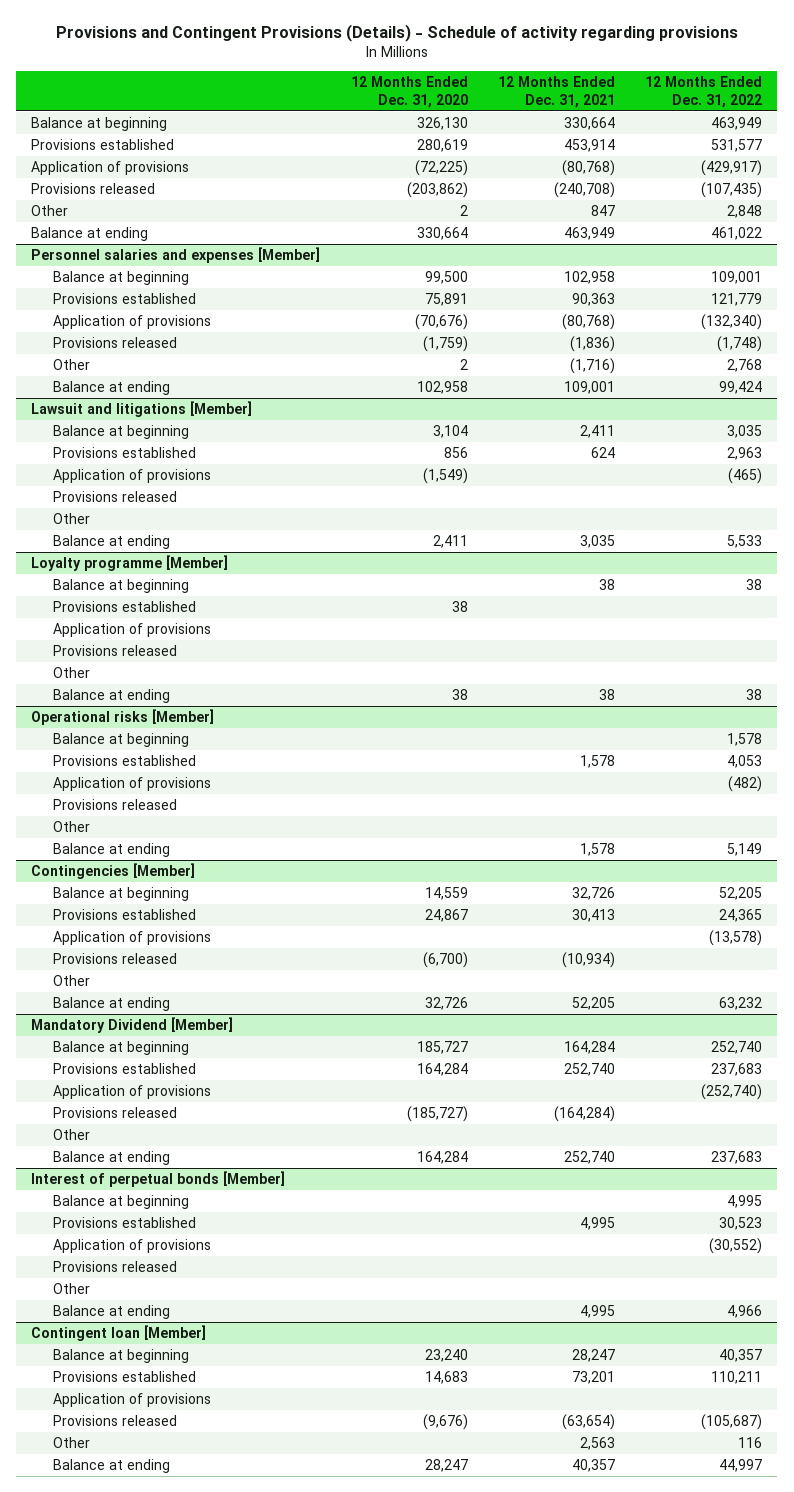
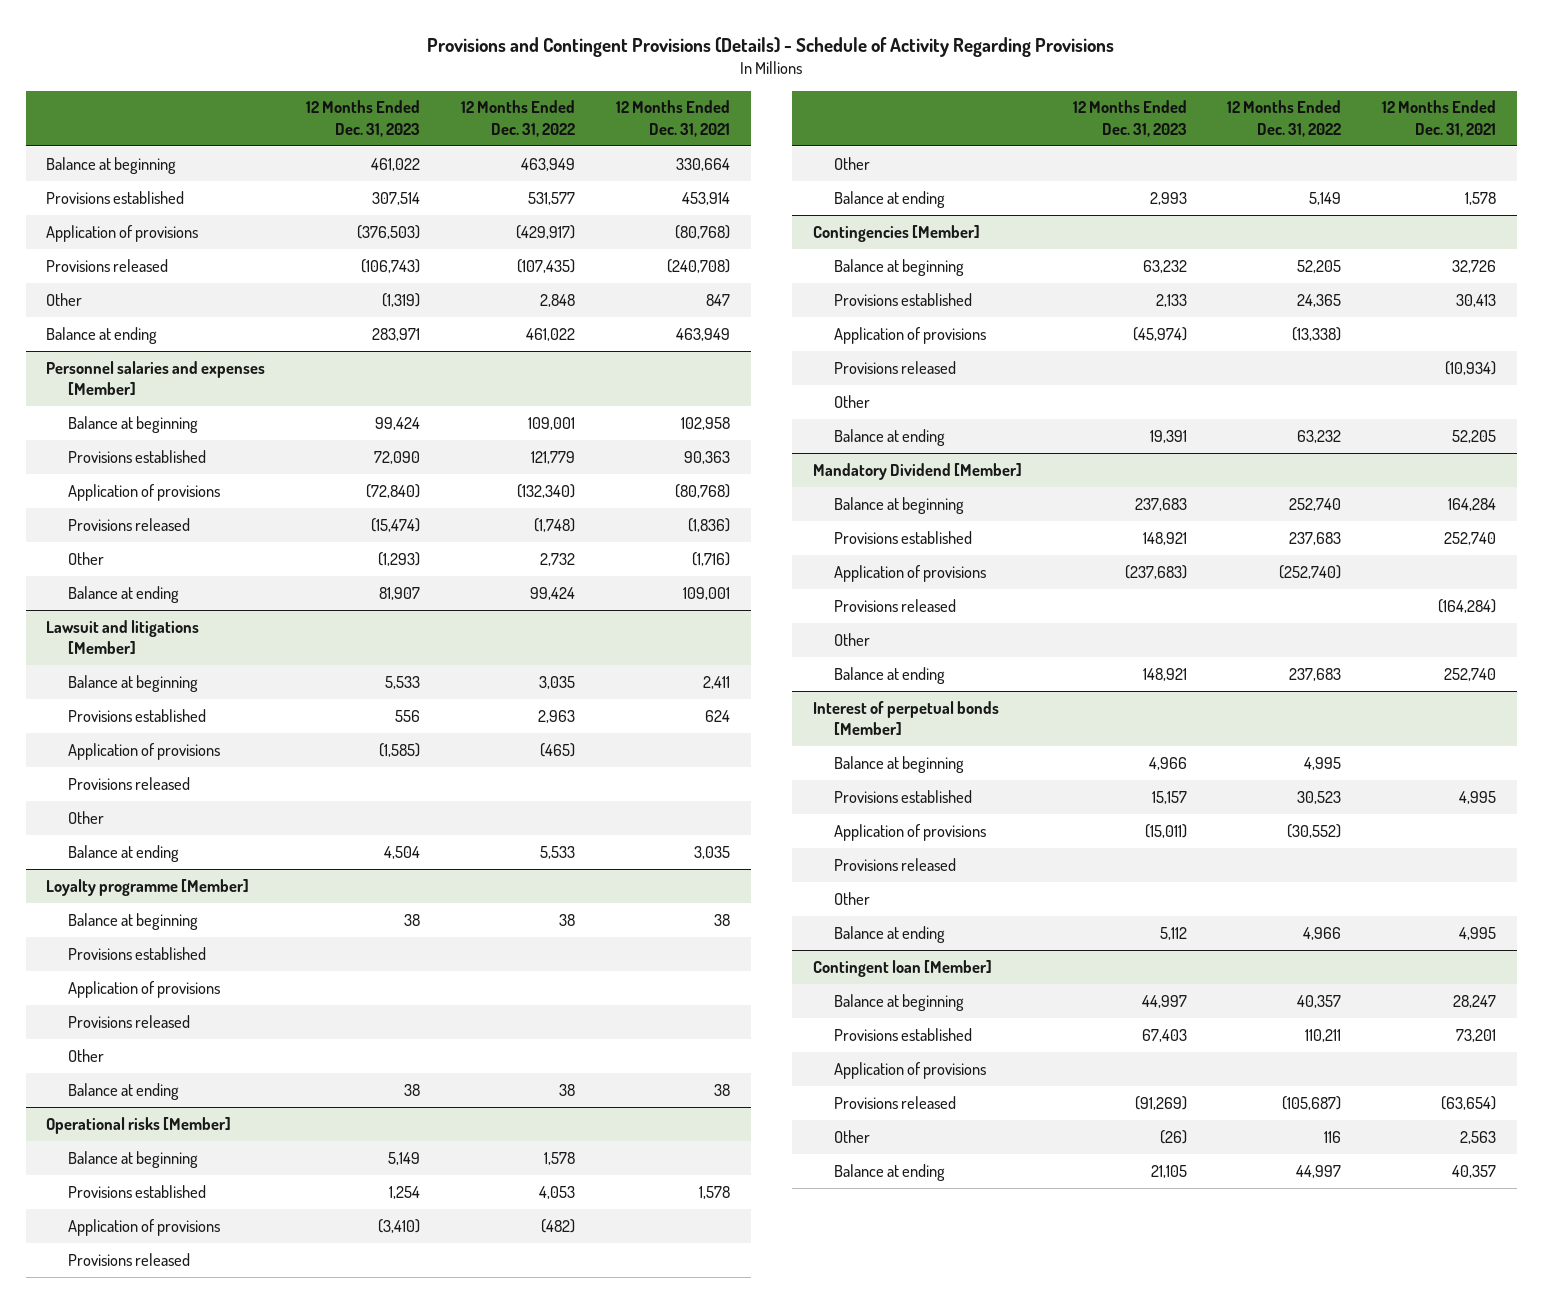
- Provisions and Contingent Provisions (Details) - Schedule of activity regarding provisions
+ Provisions and Contingent Provisions (Details) - Schedule of Activity Regarding Provisions
- | 12 Months Ended Dec. 31, 2020 | 12 Months Ended Dec. 31, 2021 | 12 Months Ended Dec. 31, 2022
+ | 12 Months Ended Dec. 31, 2023 | 12 Months Ended Dec. 31, 2022 | 12 Months Ended Dec. 31, 2021
@ Personnel salaries and expenses [Member]
- Other | 2 | (1,716) | 2,768
+ Other | (1,293) | 2,732 | (1,716)
@ Contingencies [Member]
- Application of provisions | | | (13,578)
+ Application of provisions | (45,974) | (13,338) |

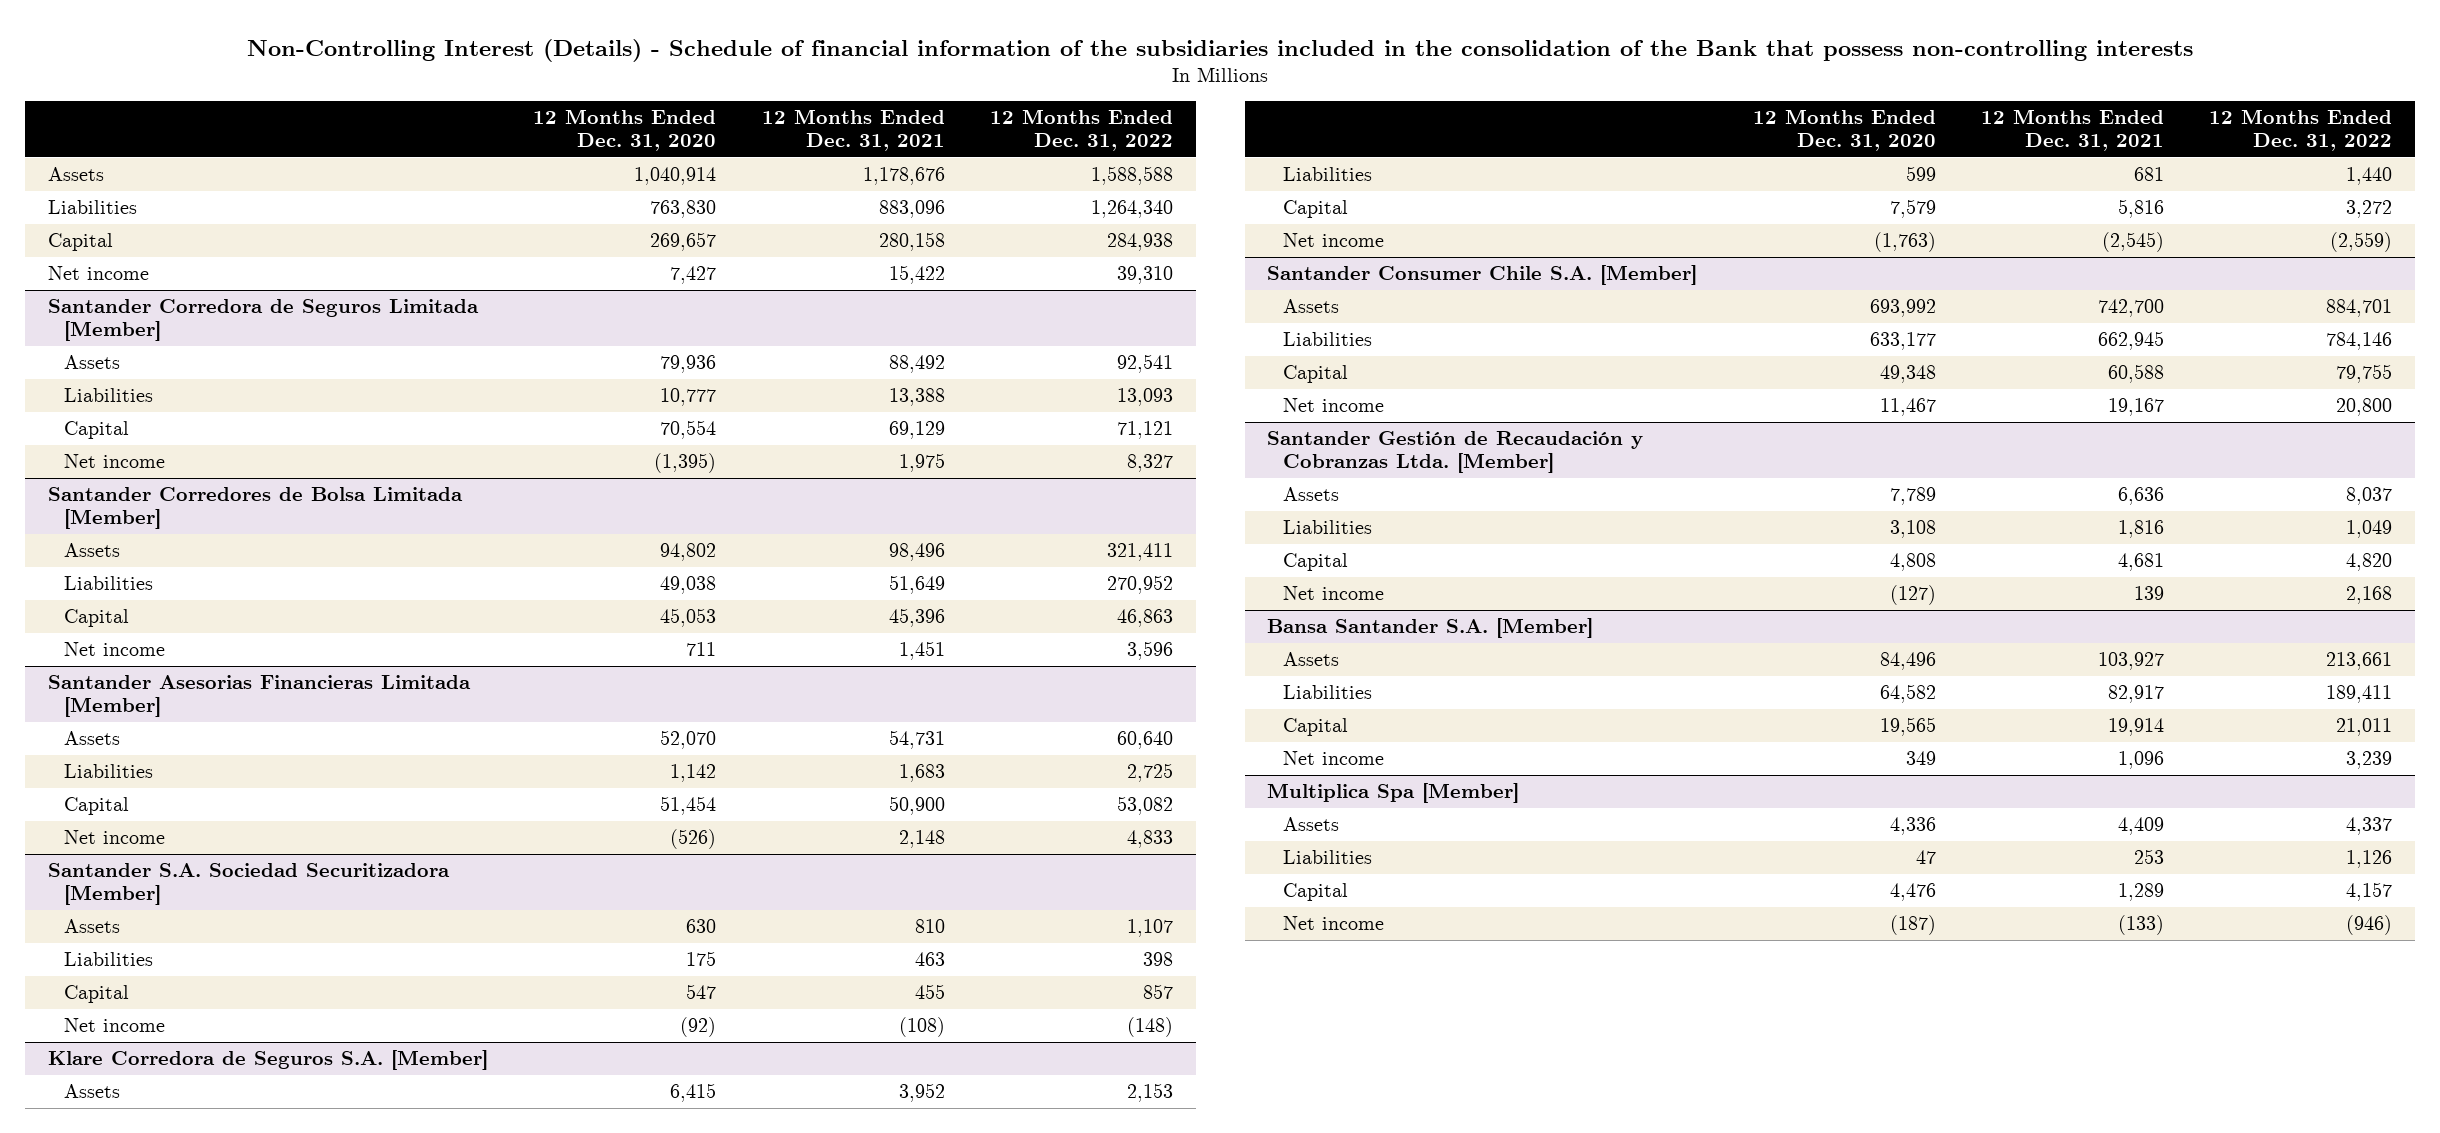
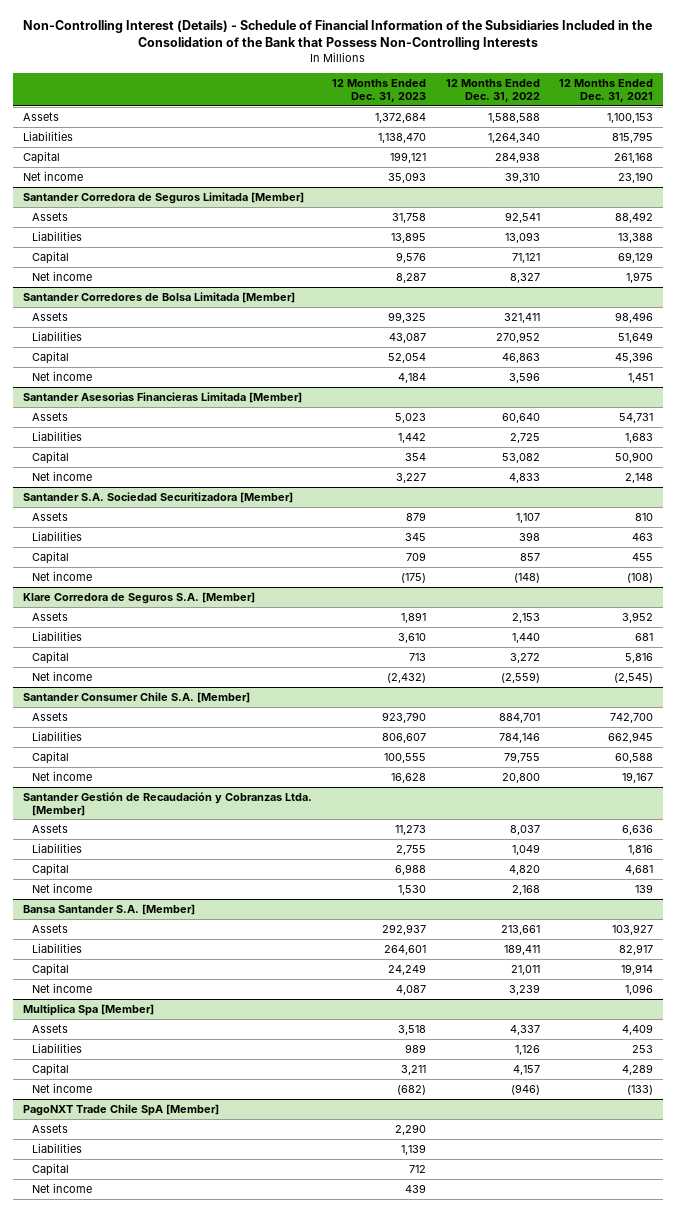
- Non-Controlling Interest (Details) - Schedule of financial information of the subsidiaries included in the consolidation of the Bank that possess non-controlling interests
+ Non-Controlling Interest (Details) - Schedule of Financial Information of the Subsidiaries Included in the Consolidation of the Bank that Possess Non-Controlling Interests
- | 12 Months Ended Dec. 31, 2020 | 12 Months Ended Dec. 31, 2021 | 12 Months Ended Dec. 31, 2022
+ | 12 Months Ended Dec. 31, 2023 | 12 Months Ended Dec. 31, 2022 | 12 Months Ended Dec. 31, 2021
- Assets | 1,040,914 | 1,178,676 | 1,588,588
- Liabilities | 763,830 | 883,096 | 1,264,340
- Capital | 269,657 | 280,158 | 284,938
- Net income | 7,427 | 15,422 | 39,310
+ Assets | 1,372,684 | 1,588,588 | 1,100,153
+ Liabilities | 1,138,470 | 1,264,340 | 815,795
+ Capital | 199,121 | 284,938 | 261,168
+ Net income | 35,093 | 39,310 | 23,190
@ Multiplica Spa [Member]
- Capital | 4,476 | 1,289 | 4,157
+ Capital | 3,211 | 4,157 | 4,289
+ PagoNXT Trade Chile SpA [Member]
+ Assets | 2,290 | |
+ Liabilities | 1,139 | |
+ Capital | 712 | |
+ Net income | 439 | |

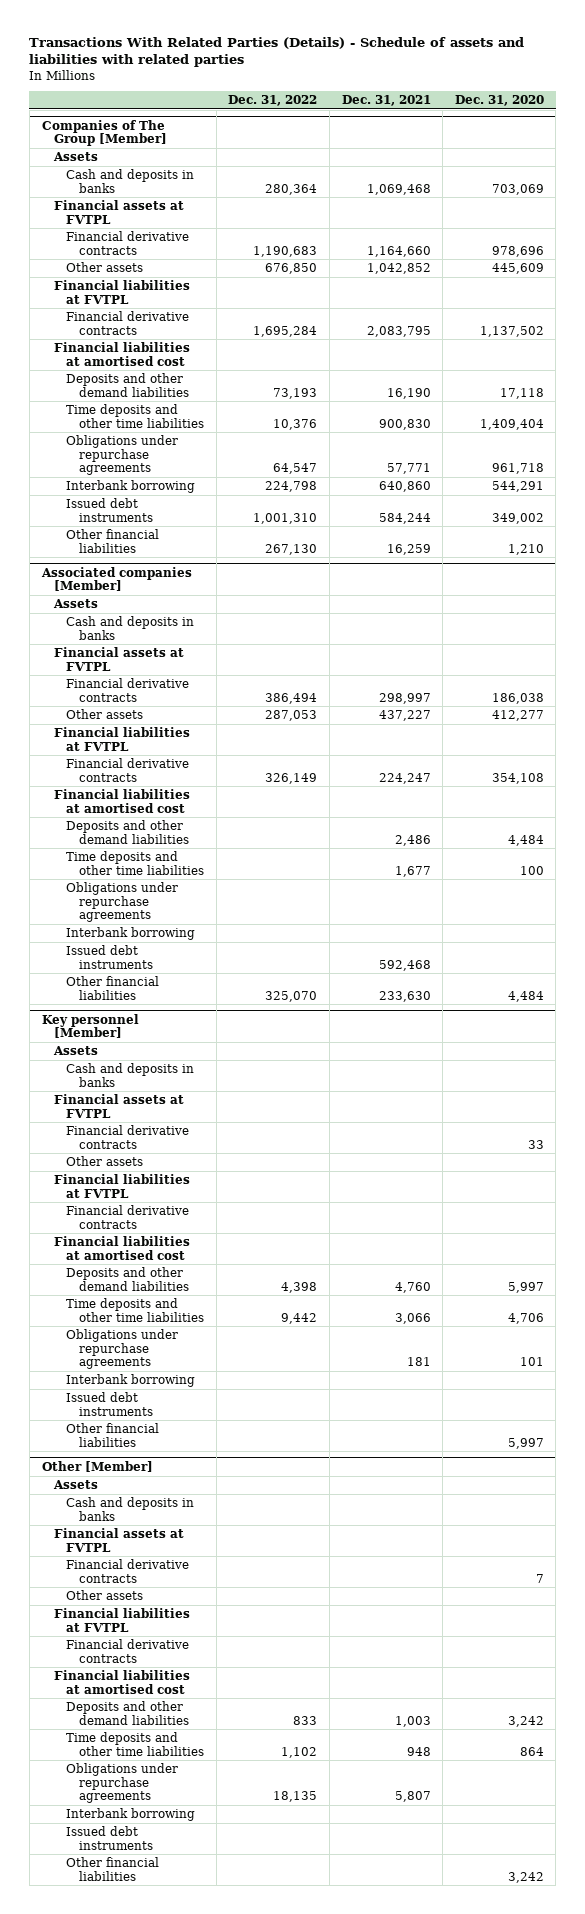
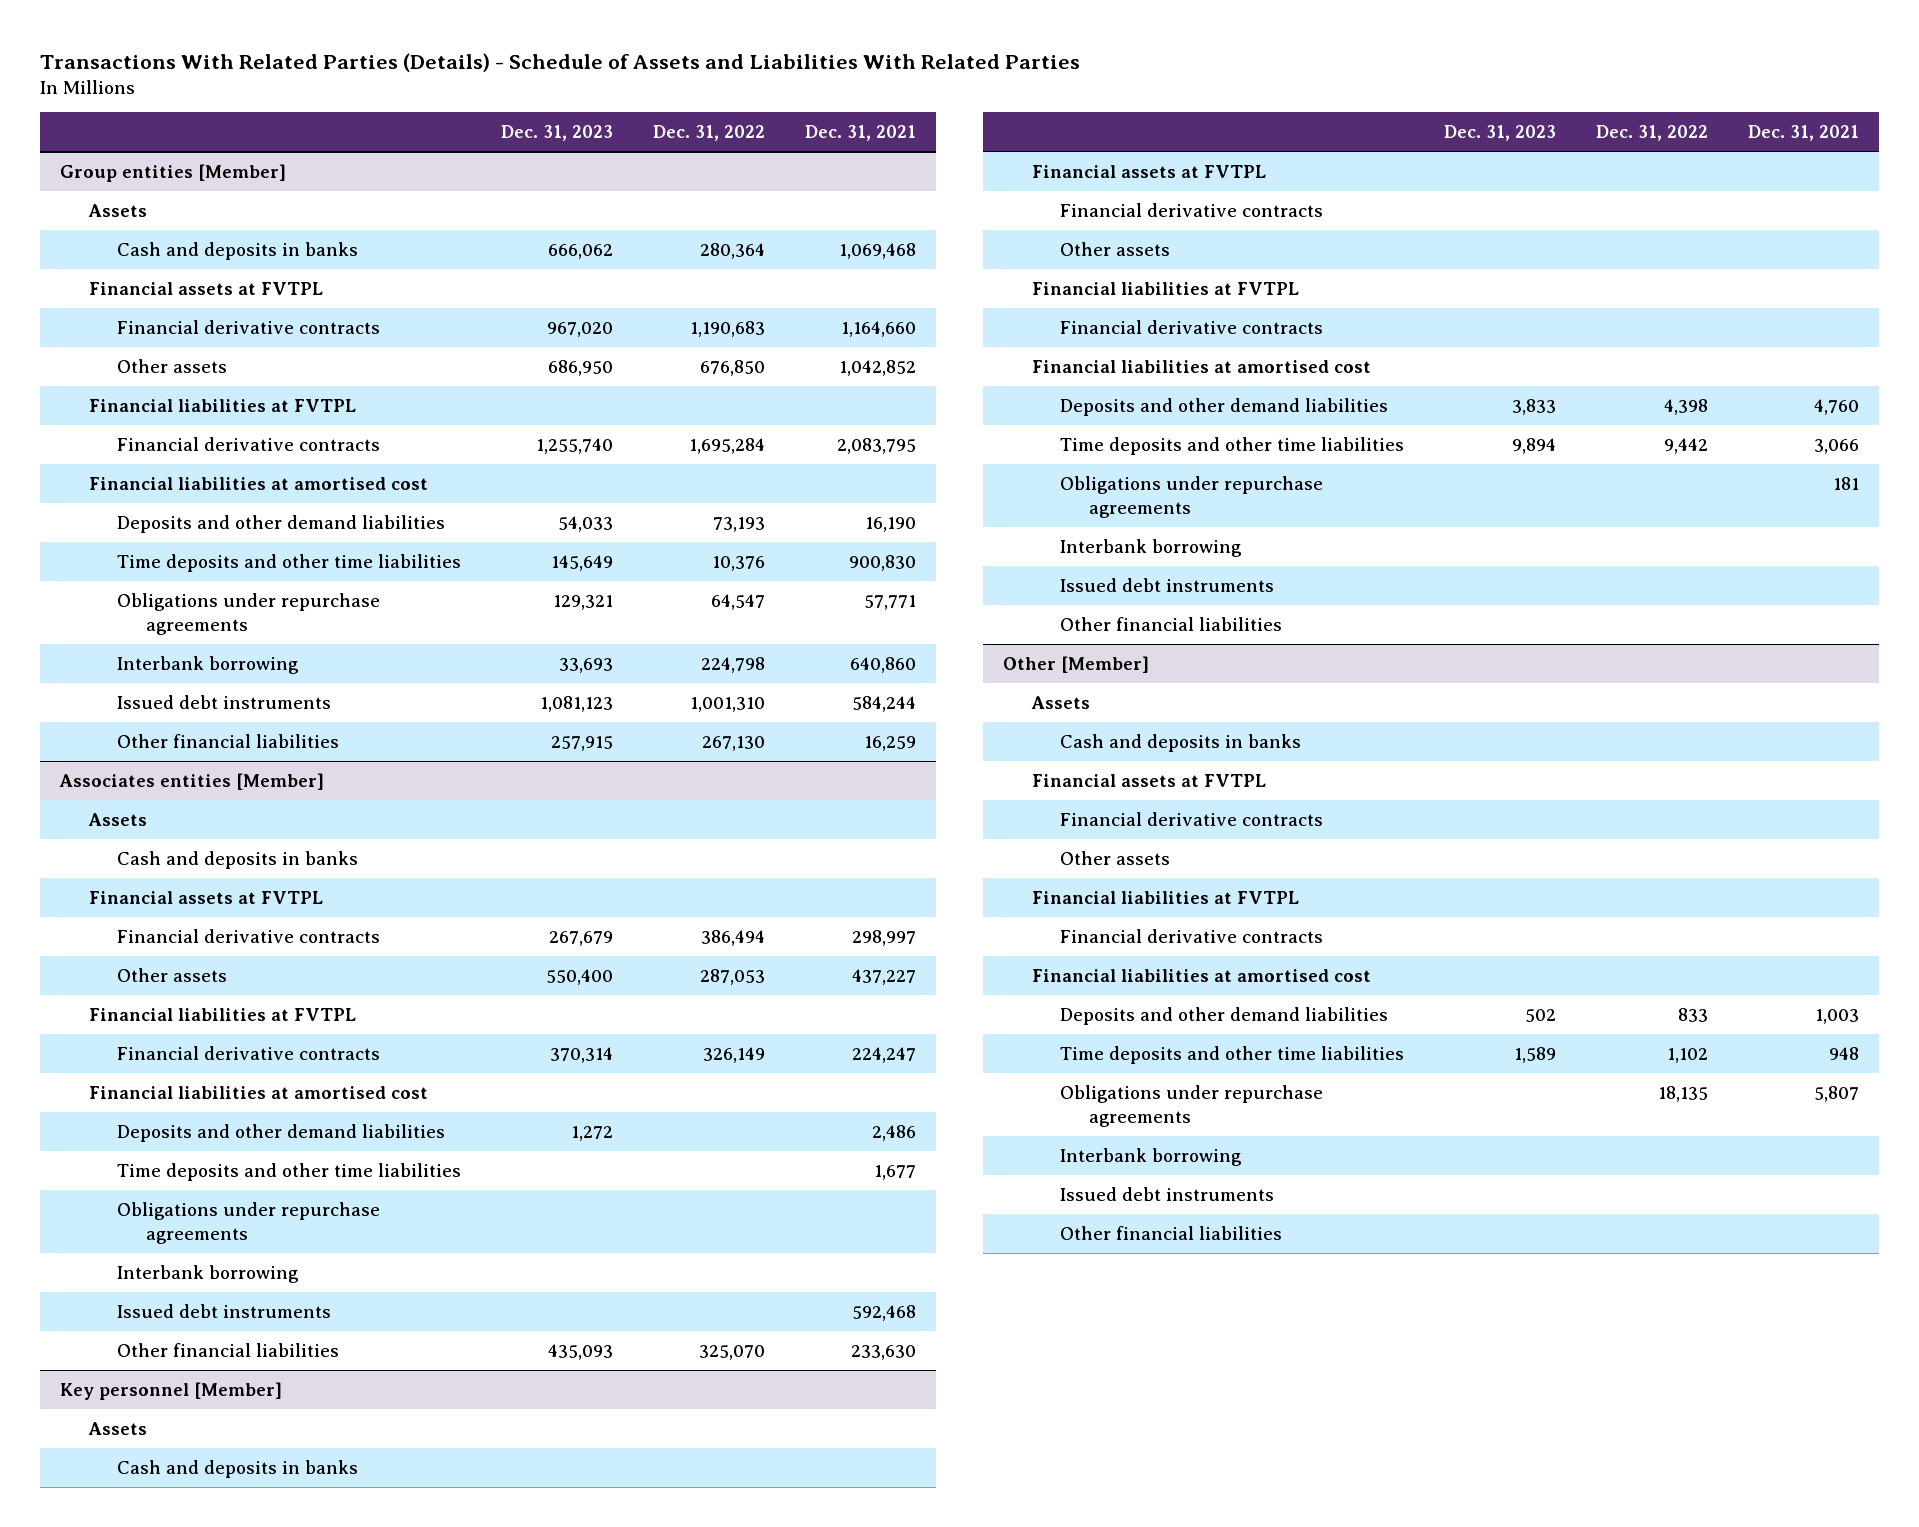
- Transactions With Related Parties (Details) - Schedule of assets and liabilities with related parties
+ Transactions With Related Parties (Details) - Schedule of Assets and Liabilities With Related Parties
- | Dec. 31, 2022 | Dec. 31, 2021 | Dec. 31, 2020
+ | Dec. 31, 2023 | Dec. 31, 2022 | Dec. 31, 2021
- Companies of The Group [Member]
+ Group entities [Member]
- Associated companies [Member]
+ Associates entities [Member]

